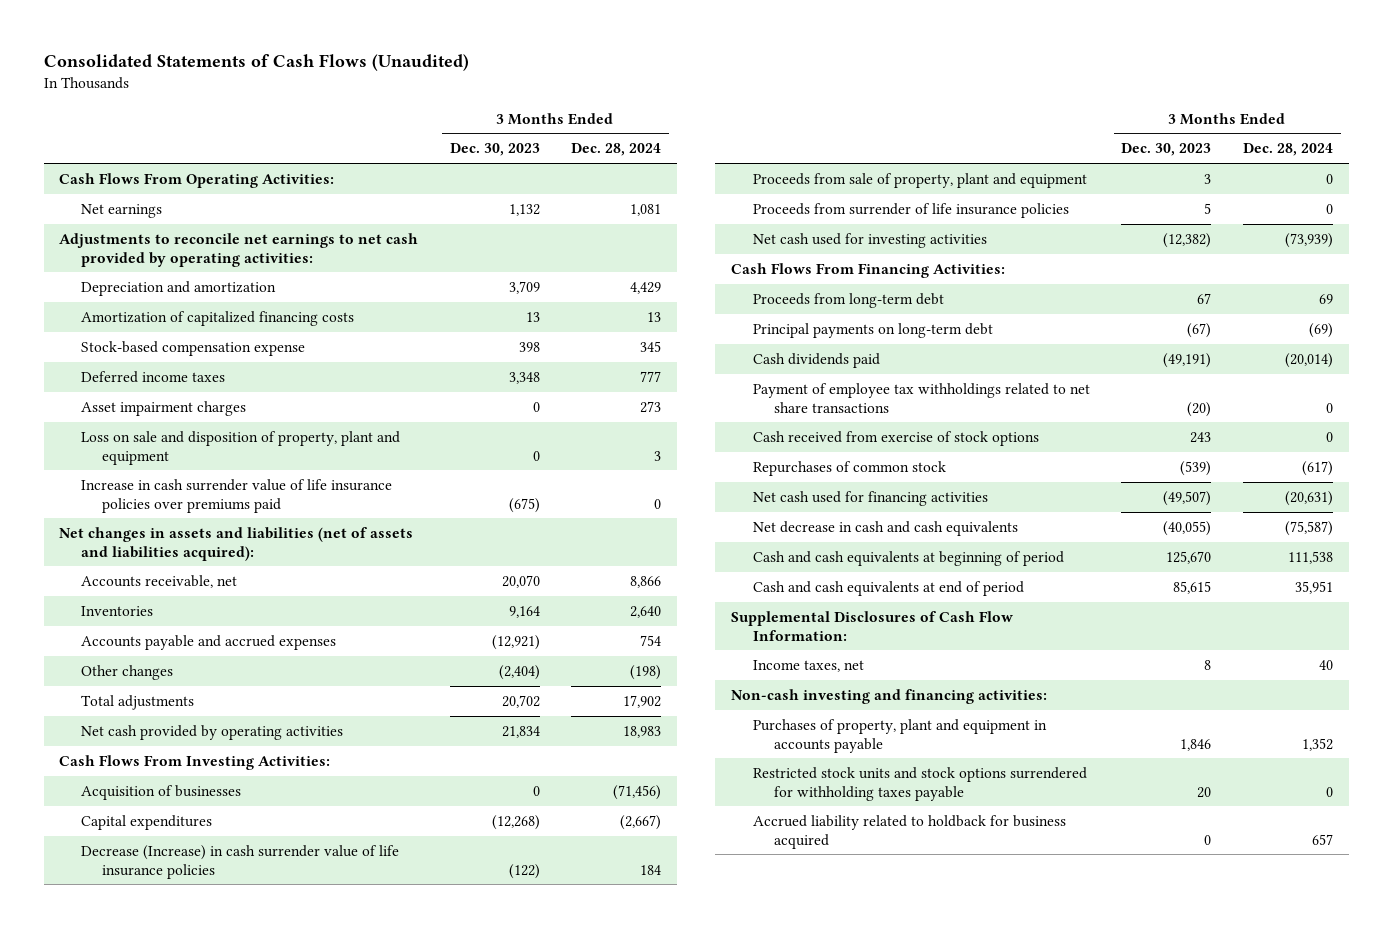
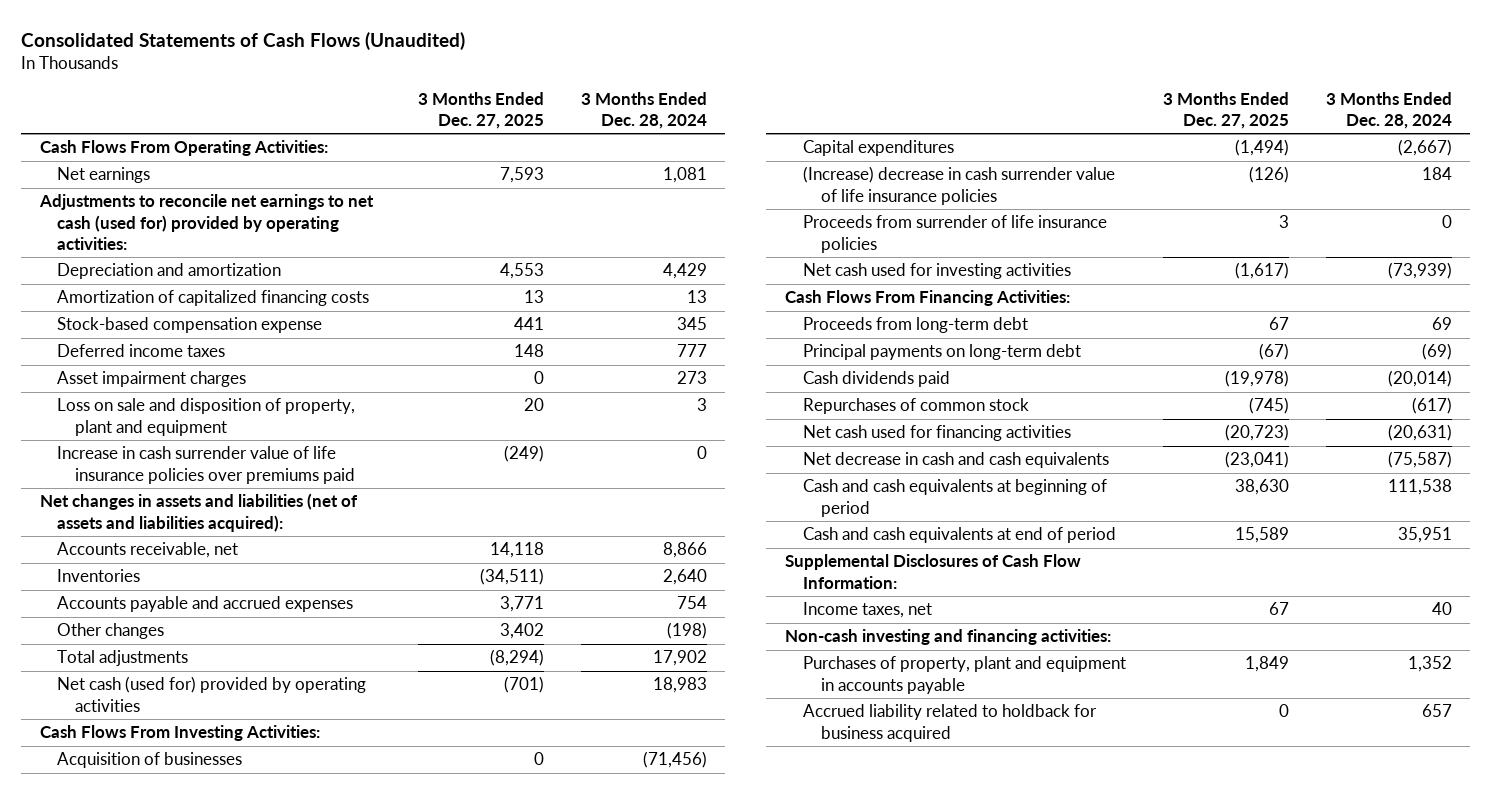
- | 3 Months Ended Dec. 30, 2023 | 3 Months Ended Dec. 28, 2024
+ | 3 Months Ended Dec. 27, 2025 | 3 Months Ended Dec. 28, 2024
- Adjustments to reconcile net earnings to net cash provided by operating activities:
+ Adjustments to reconcile net earnings to net cash (used for) provided by operating activities:
- Net cash provided by operating activities | 21,834 | 18,983
+ Net cash (used for) provided by operating activities | (701) | 18,983
- Decrease (Increase) in cash surrender value of life insurance policies | (122) | 184
- Proceeds from sale of property, plant and equipment | 3 | 0
+ (Increase) decrease in cash surrender value of life insurance policies | (126) | 184
- Payment of employee tax withholdings related to net share transactions | (20) | 0
- Cash received from exercise of stock options | 243 | 0
- Restricted stock units and stock options surrendered for withholding taxes payable | 20 | 0

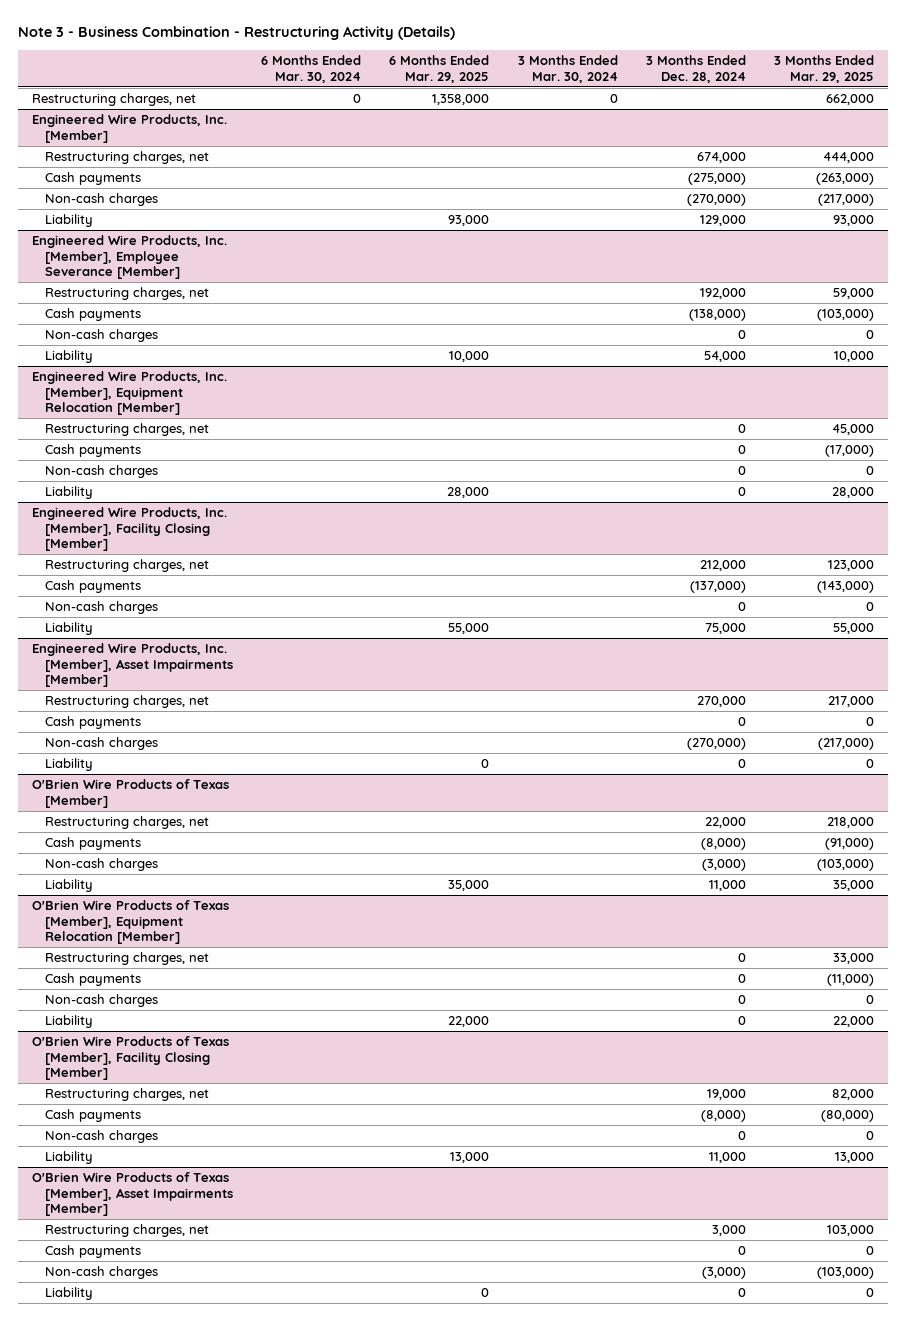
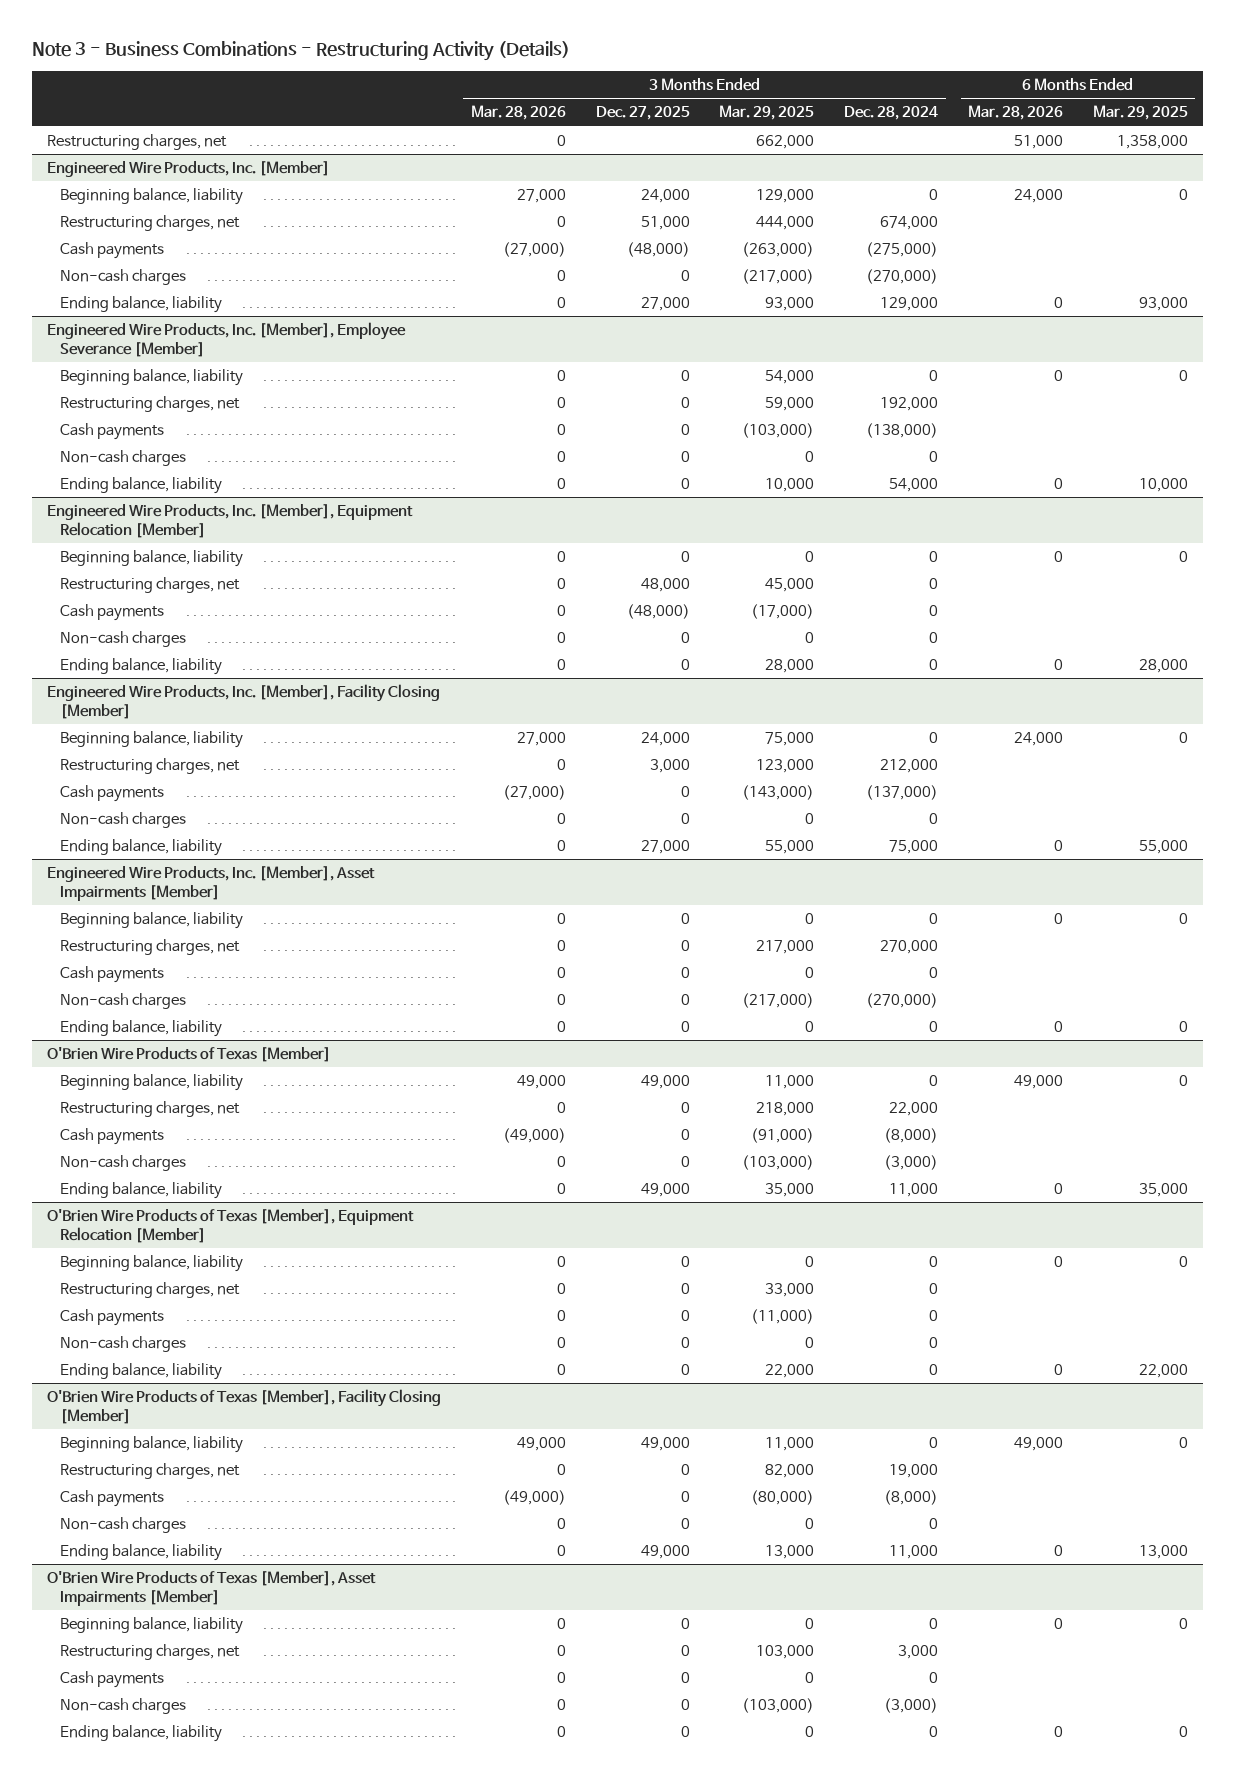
- Note 3 - Business Combination - Restructuring Activity (Details)
+ Note 3 - Business Combinations - Restructuring Activity (Details)
- | 6 Months Ended Mar. 30, 2024 | 6 Months Ended Mar. 29, 2025 | 3 Months Ended Mar. 30, 2024 | 3 Months Ended Dec. 28, 2024 | 3 Months Ended Mar. 29, 2025
+ | 3 Months Ended Mar. 28, 2026 | 3 Months Ended Dec. 27, 2025 | 3 Months Ended Mar. 29, 2025 | 3 Months Ended Dec. 28, 2024 | 6 Months Ended Mar. 28, 2026 | 6 Months Ended Mar. 29, 2025
@ Engineered Wire Products, Inc. [Member]
+ Beginning balance, liability | 27,000 | 24,000 | 129,000 | 0 | 24,000 | 0
- Liability | | 93,000 | | 129,000 | 93,000
+ Ending balance, liability | 0 | 27,000 | 93,000 | 129,000 | 0 | 93,000
@ Engineered Wire Products, Inc. [Member], Employee Severance [Member]
+ Beginning balance, liability | 0 | 0 | 54,000 | 0 | 0 | 0
- Liability | | 10,000 | | 54,000 | 10,000
+ Ending balance, liability | 0 | 0 | 10,000 | 54,000 | 0 | 10,000
@ Engineered Wire Products, Inc. [Member], Equipment Relocation [Member]
+ Beginning balance, liability | 0 | 0 | 0 | 0 | 0 | 0
- Liability | | 28,000 | | 0 | 28,000
+ Ending balance, liability | 0 | 0 | 28,000 | 0 | 0 | 28,000
@ Engineered Wire Products, Inc. [Member], Facility Closing [Member]
+ Beginning balance, liability | 27,000 | 24,000 | 75,000 | 0 | 24,000 | 0
- Liability | | 55,000 | | 75,000 | 55,000
+ Ending balance, liability | 0 | 27,000 | 55,000 | 75,000 | 0 | 55,000
@ Engineered Wire Products, Inc. [Member], Asset Impairments [Member]
+ Beginning balance, liability | 0 | 0 | 0 | 0 | 0 | 0
- Liability | | 0 | | 0 | 0
+ Ending balance, liability | 0 | 0 | 0 | 0 | 0 | 0
@ O'Brien Wire Products of Texas [Member]
+ Beginning balance, liability | 49,000 | 49,000 | 11,000 | 0 | 49,000 | 0
- Liability | | 35,000 | | 11,000 | 35,000
+ Ending balance, liability | 0 | 49,000 | 35,000 | 11,000 | 0 | 35,000
@ O'Brien Wire Products of Texas [Member], Equipment Relocation [Member]
+ Beginning balance, liability | 0 | 0 | 0 | 0 | 0 | 0
- Liability | | 22,000 | | 0 | 22,000
+ Ending balance, liability | 0 | 0 | 22,000 | 0 | 0 | 22,000
@ O'Brien Wire Products of Texas [Member], Facility Closing [Member]
+ Beginning balance, liability | 49,000 | 49,000 | 11,000 | 0 | 49,000 | 0
- Liability | | 13,000 | | 11,000 | 13,000
+ Ending balance, liability | 0 | 49,000 | 13,000 | 11,000 | 0 | 13,000
@ O'Brien Wire Products of Texas [Member], Asset Impairments [Member]
+ Beginning balance, liability | 0 | 0 | 0 | 0 | 0 | 0
- Liability | | 0 | | 0 | 0
+ Ending balance, liability | 0 | 0 | 0 | 0 | 0 | 0

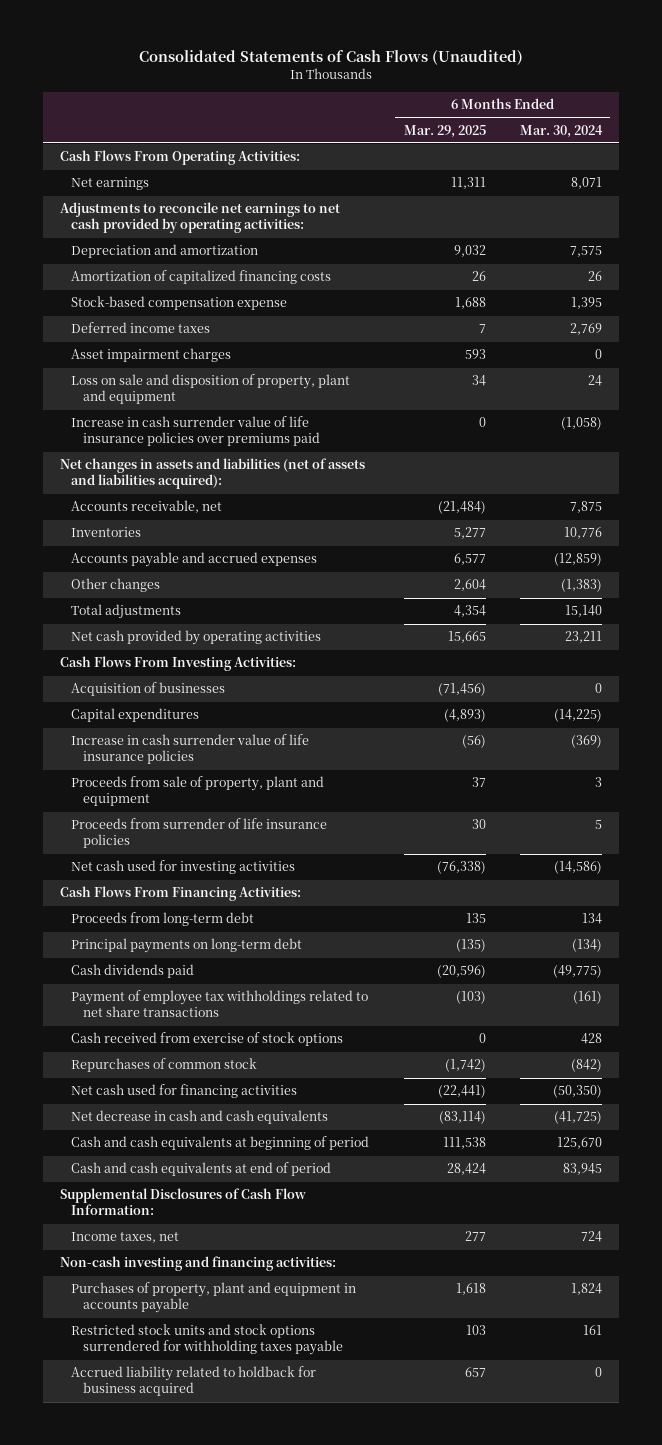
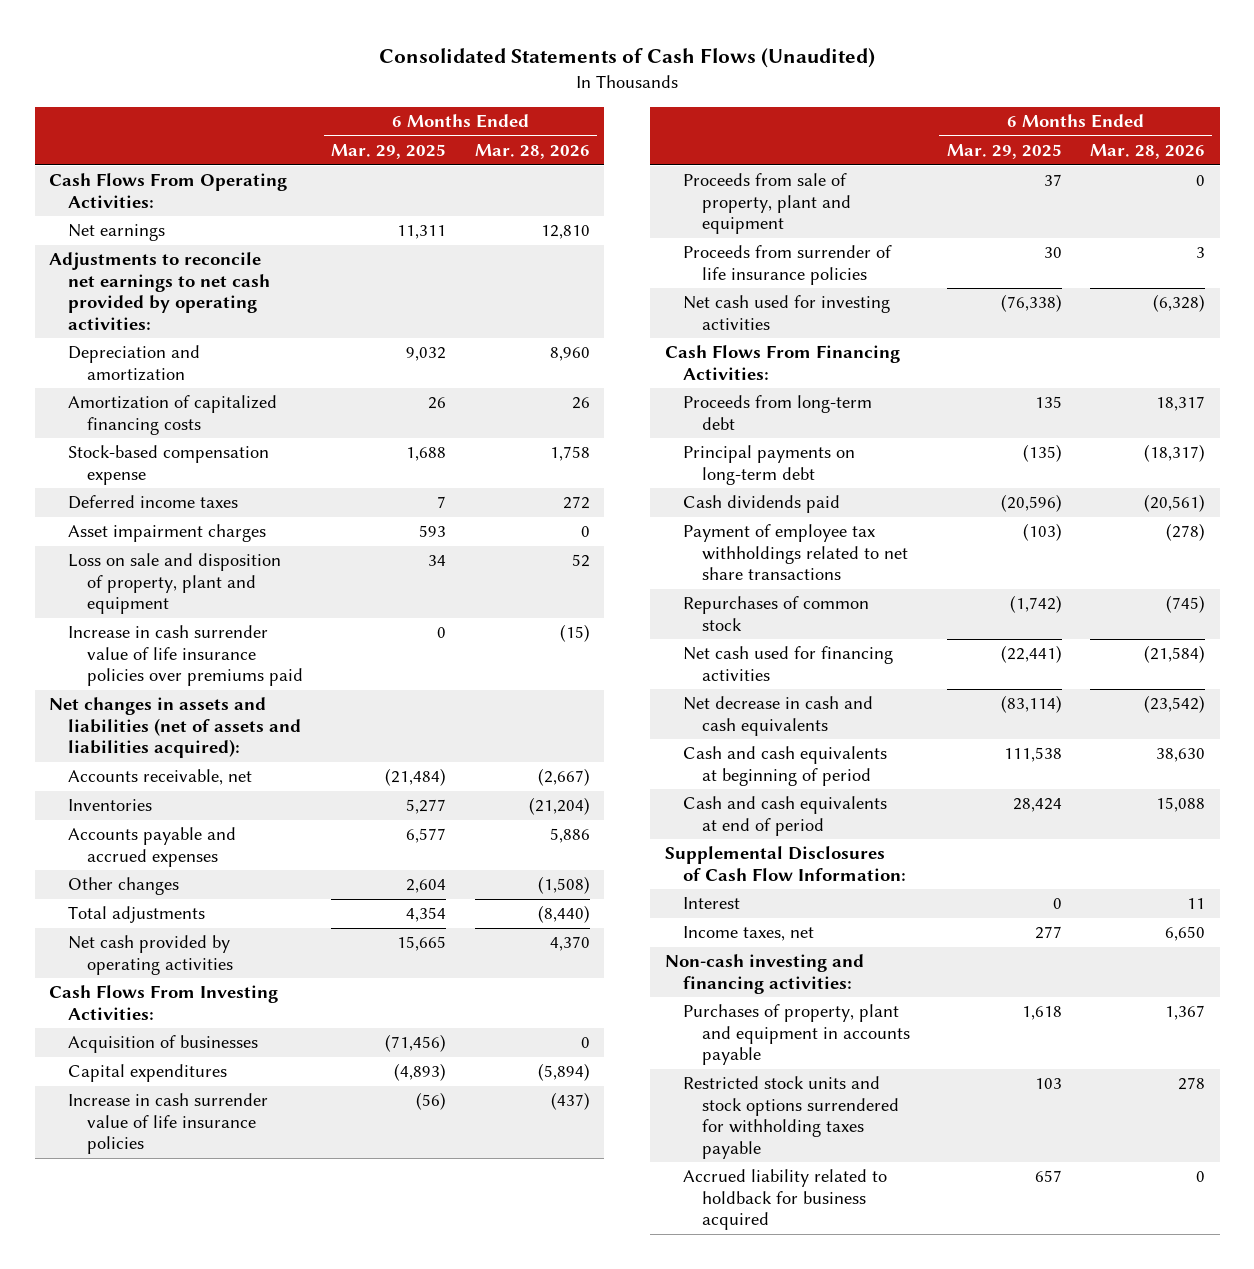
- | 6 Months Ended Mar. 29, 2025 | 6 Months Ended Mar. 30, 2024
+ | 6 Months Ended Mar. 29, 2025 | 6 Months Ended Mar. 28, 2026
- Cash received from exercise of stock options | 0 | 428
+ Interest | 0 | 11

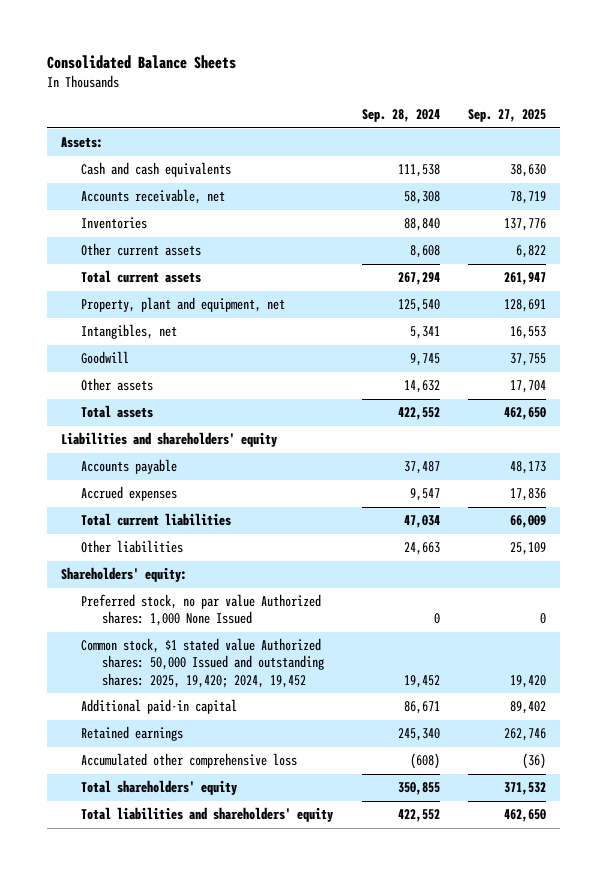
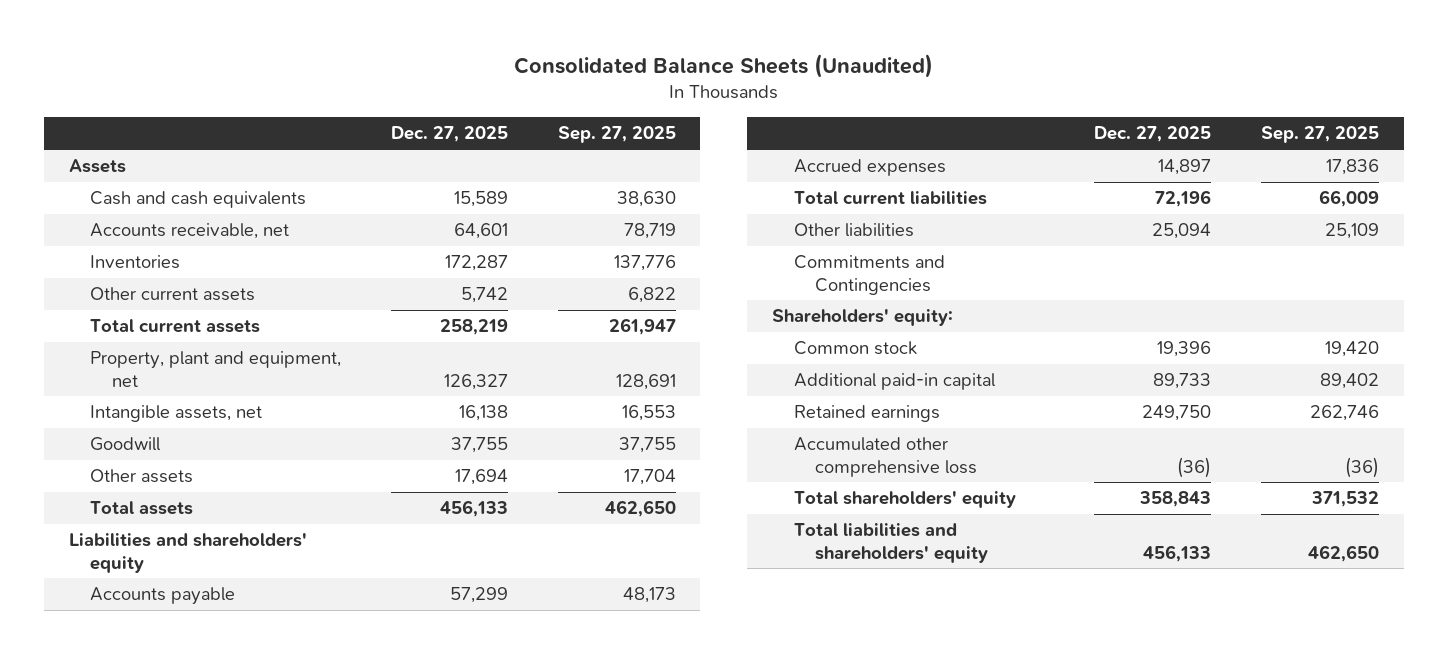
- Consolidated Balance Sheets
+ Consolidated Balance Sheets (Unaudited)
- | Sep. 28, 2024 | Sep. 27, 2025
+ | Dec. 27, 2025 | Sep. 27, 2025
- Assets:
+ Assets
- Intangibles, net | 5,341 | 16,553
+ Intangible assets, net | 16,138 | 16,553
+ Commitments and Contingencies
- Preferred stock, no par value Authorized shares: 1,000 None Issued | 0 | 0
- Common stock, $1 stated value Authorized shares: 50,000 Issued and outstanding shares: 2025, 19,420; 2024, 19,452 | 19,452 | 19,420
+ Common stock | 19,396 | 19,420

